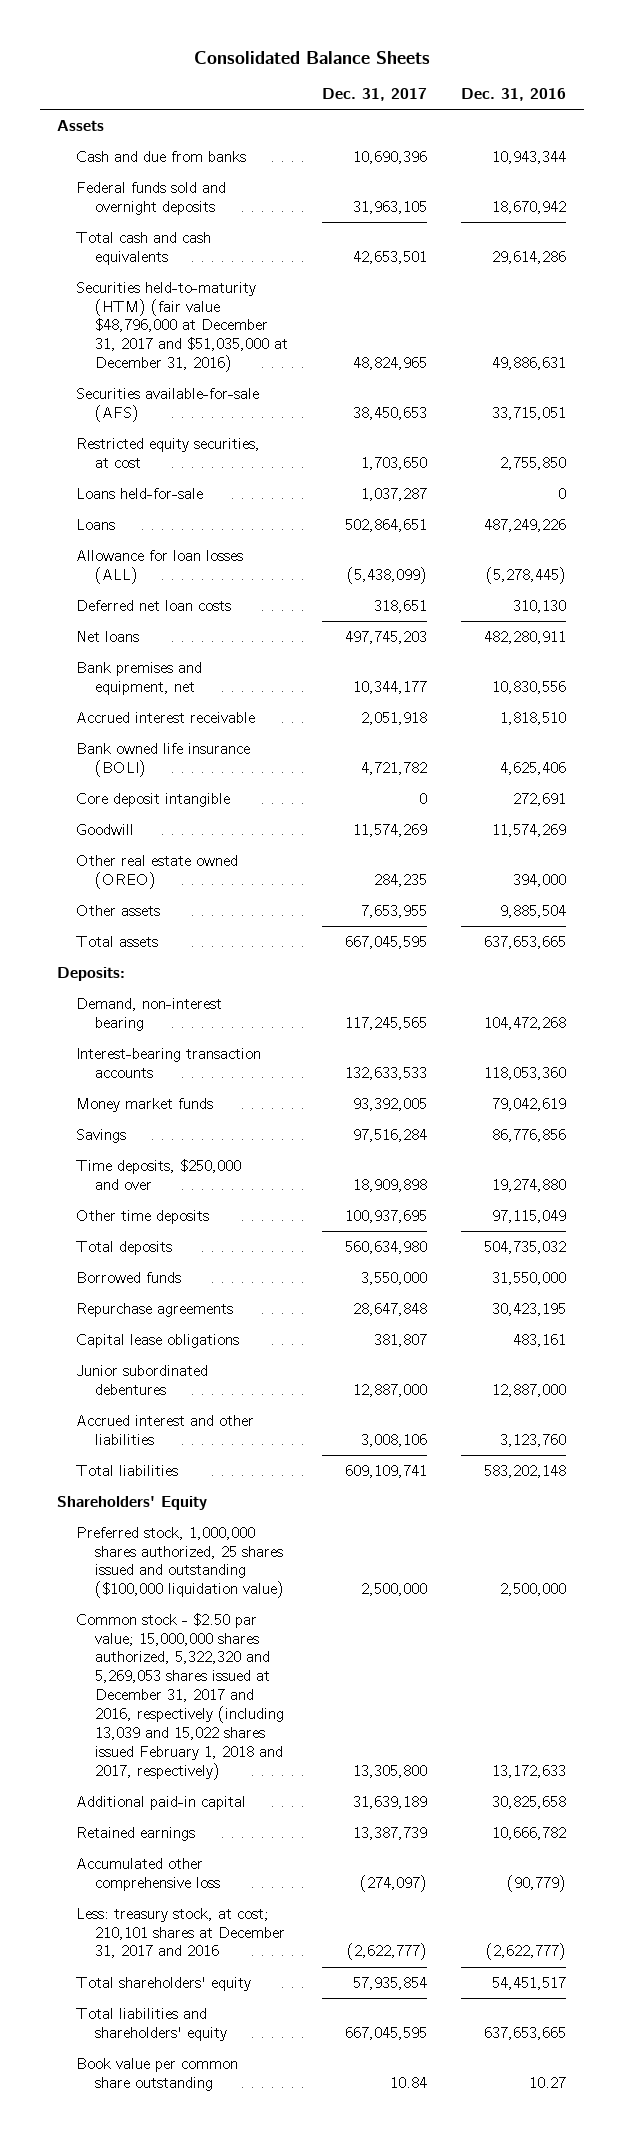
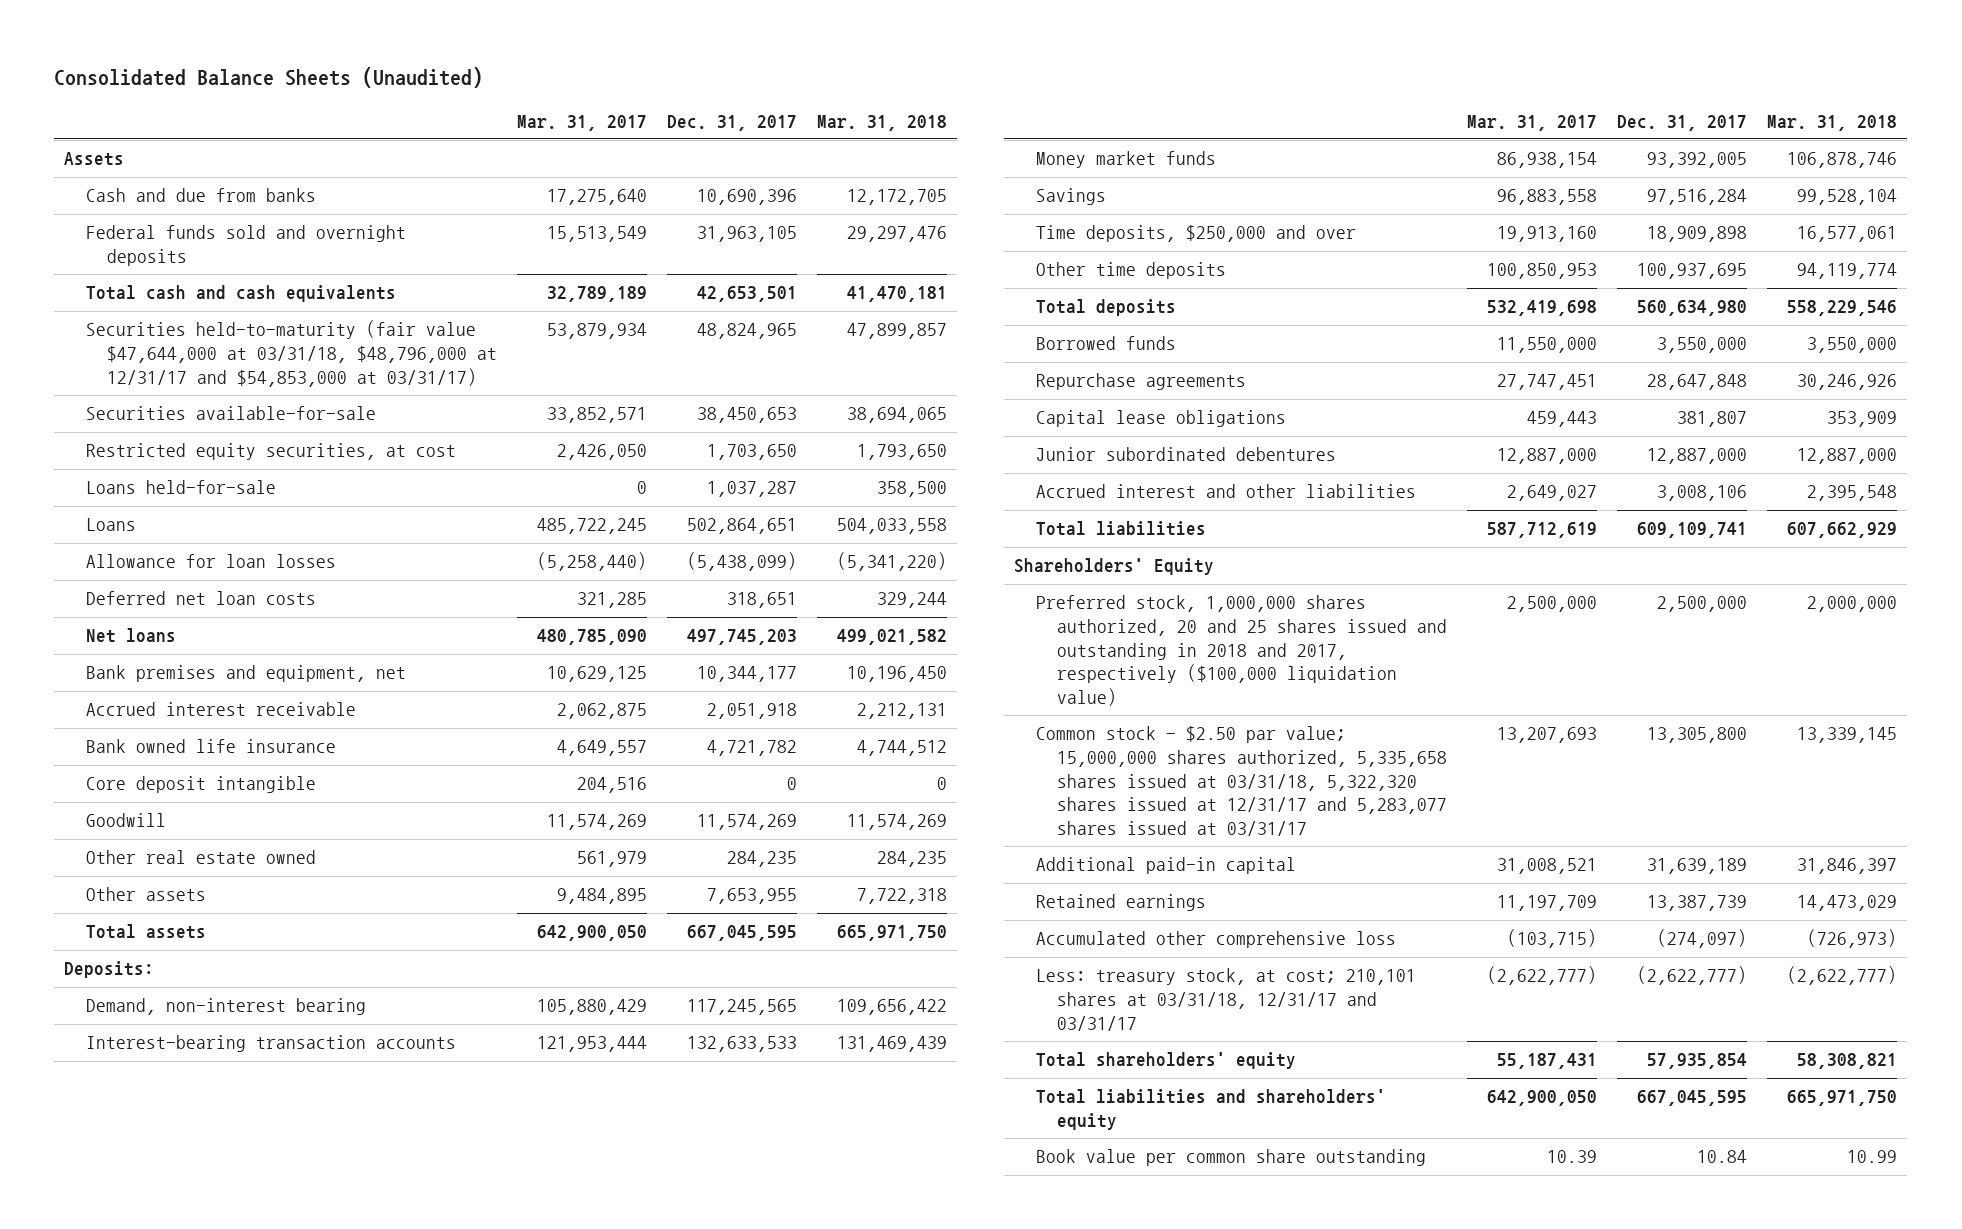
- Consolidated Balance Sheets
+ Consolidated Balance Sheets (Unaudited)
- | Dec. 31, 2017 | Dec. 31, 2016
+ | Mar. 31, 2017 | Dec. 31, 2017 | Mar. 31, 2018
- Securities held-to-maturity (HTM) (fair value $48,796,000 at December 31, 2017 and $51,035,000 at December 31, 2016) | 48,824,965 | 49,886,631
- Securities available-for-sale (AFS) | 38,450,653 | 33,715,051
+ Securities held-to-maturity (fair value $47,644,000 at 03/31/18, $48,796,000 at 12/31/17 and $54,853,000 at 03/31/17) | 53,879,934 | 48,824,965 | 47,899,857
+ Securities available-for-sale | 33,852,571 | 38,450,653 | 38,694,065
- Allowance for loan losses (ALL) | (5,438,099) | (5,278,445)
+ Allowance for loan losses | (5,258,440) | (5,438,099) | (5,341,220)
- Bank owned life insurance (BOLI) | 4,721,782 | 4,625,406
+ Bank owned life insurance | 4,649,557 | 4,721,782 | 4,744,512
- Other real estate owned (OREO) | 284,235 | 394,000
+ Other real estate owned | 561,979 | 284,235 | 284,235
- Preferred stock, 1,000,000 shares authorized, 25 shares issued and outstanding ($100,000 liquidation value) | 2,500,000 | 2,500,000
- Common stock - $2.50 par value; 15,000,000 shares authorized, 5,322,320 and 5,269,053 shares issued at December 31, 2017 and 2016, respectively (including 13,039 and 15,022 shares issued February 1, 2018 and 2017, respectively) | 13,305,800 | 13,172,633
+ Preferred stock, 1,000,000 shares authorized, 20 and 25 shares issued and outstanding in 2018 and 2017, respectively ($100,000 liquidation value) | 2,500,000 | 2,500,000 | 2,000,000
+ Common stock - $2.50 par value; 15,000,000 shares authorized, 5,335,658 shares issued at 03/31/18, 5,322,320 shares issued at 12/31/17 and 5,283,077 shares issued at 03/31/17 | 13,207,693 | 13,305,800 | 13,339,145
- Less: treasury stock, at cost; 210,101 shares at December 31, 2017 and 2016 | (2,622,777) | (2,622,777)
+ Less: treasury stock, at cost; 210,101 shares at 03/31/18, 12/31/17 and 03/31/17 | (2,622,777) | (2,622,777) | (2,622,777)

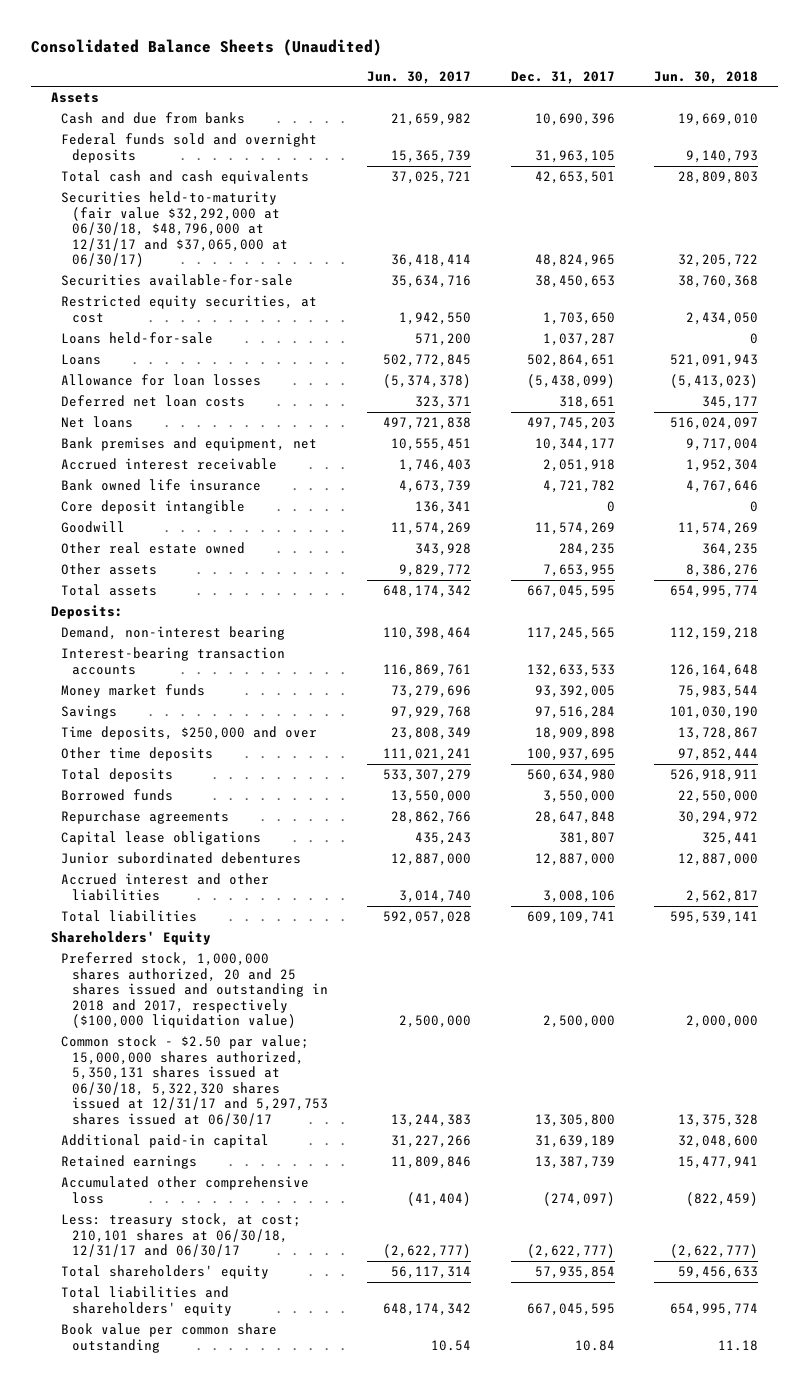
- | Mar. 31, 2017 | Dec. 31, 2017 | Mar. 31, 2018
+ | Jun. 30, 2017 | Dec. 31, 2017 | Jun. 30, 2018
- Securities held-to-maturity (fair value $47,644,000 at 03/31/18, $48,796,000 at 12/31/17 and $54,853,000 at 03/31/17) | 53,879,934 | 48,824,965 | 47,899,857
+ Securities held-to-maturity (fair value $32,292,000 at 06/30/18, $48,796,000 at 12/31/17 and $37,065,000 at 06/30/17) | 36,418,414 | 48,824,965 | 32,205,722
- Common stock - $2.50 par value; 15,000,000 shares authorized, 5,335,658 shares issued at 03/31/18, 5,322,320 shares issued at 12/31/17 and 5,283,077 shares issued at 03/31/17 | 13,207,693 | 13,305,800 | 13,339,145
+ Common stock - $2.50 par value; 15,000,000 shares authorized, 5,350,131 shares issued at 06/30/18, 5,322,320 shares issued at 12/31/17 and 5,297,753 shares issued at 06/30/17 | 13,244,383 | 13,305,800 | 13,375,328
- Less: treasury stock, at cost; 210,101 shares at 03/31/18, 12/31/17 and 03/31/17 | (2,622,777) | (2,622,777) | (2,622,777)
+ Less: treasury stock, at cost; 210,101 shares at 06/30/18, 12/31/17 and 06/30/17 | (2,622,777) | (2,622,777) | (2,622,777)

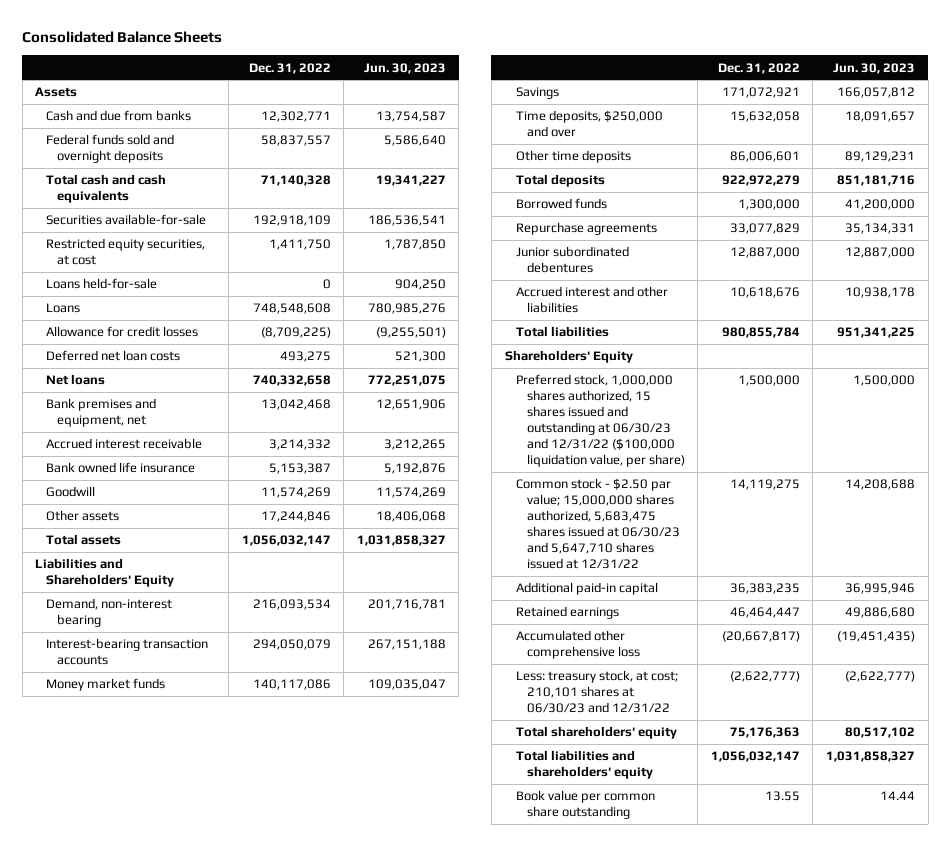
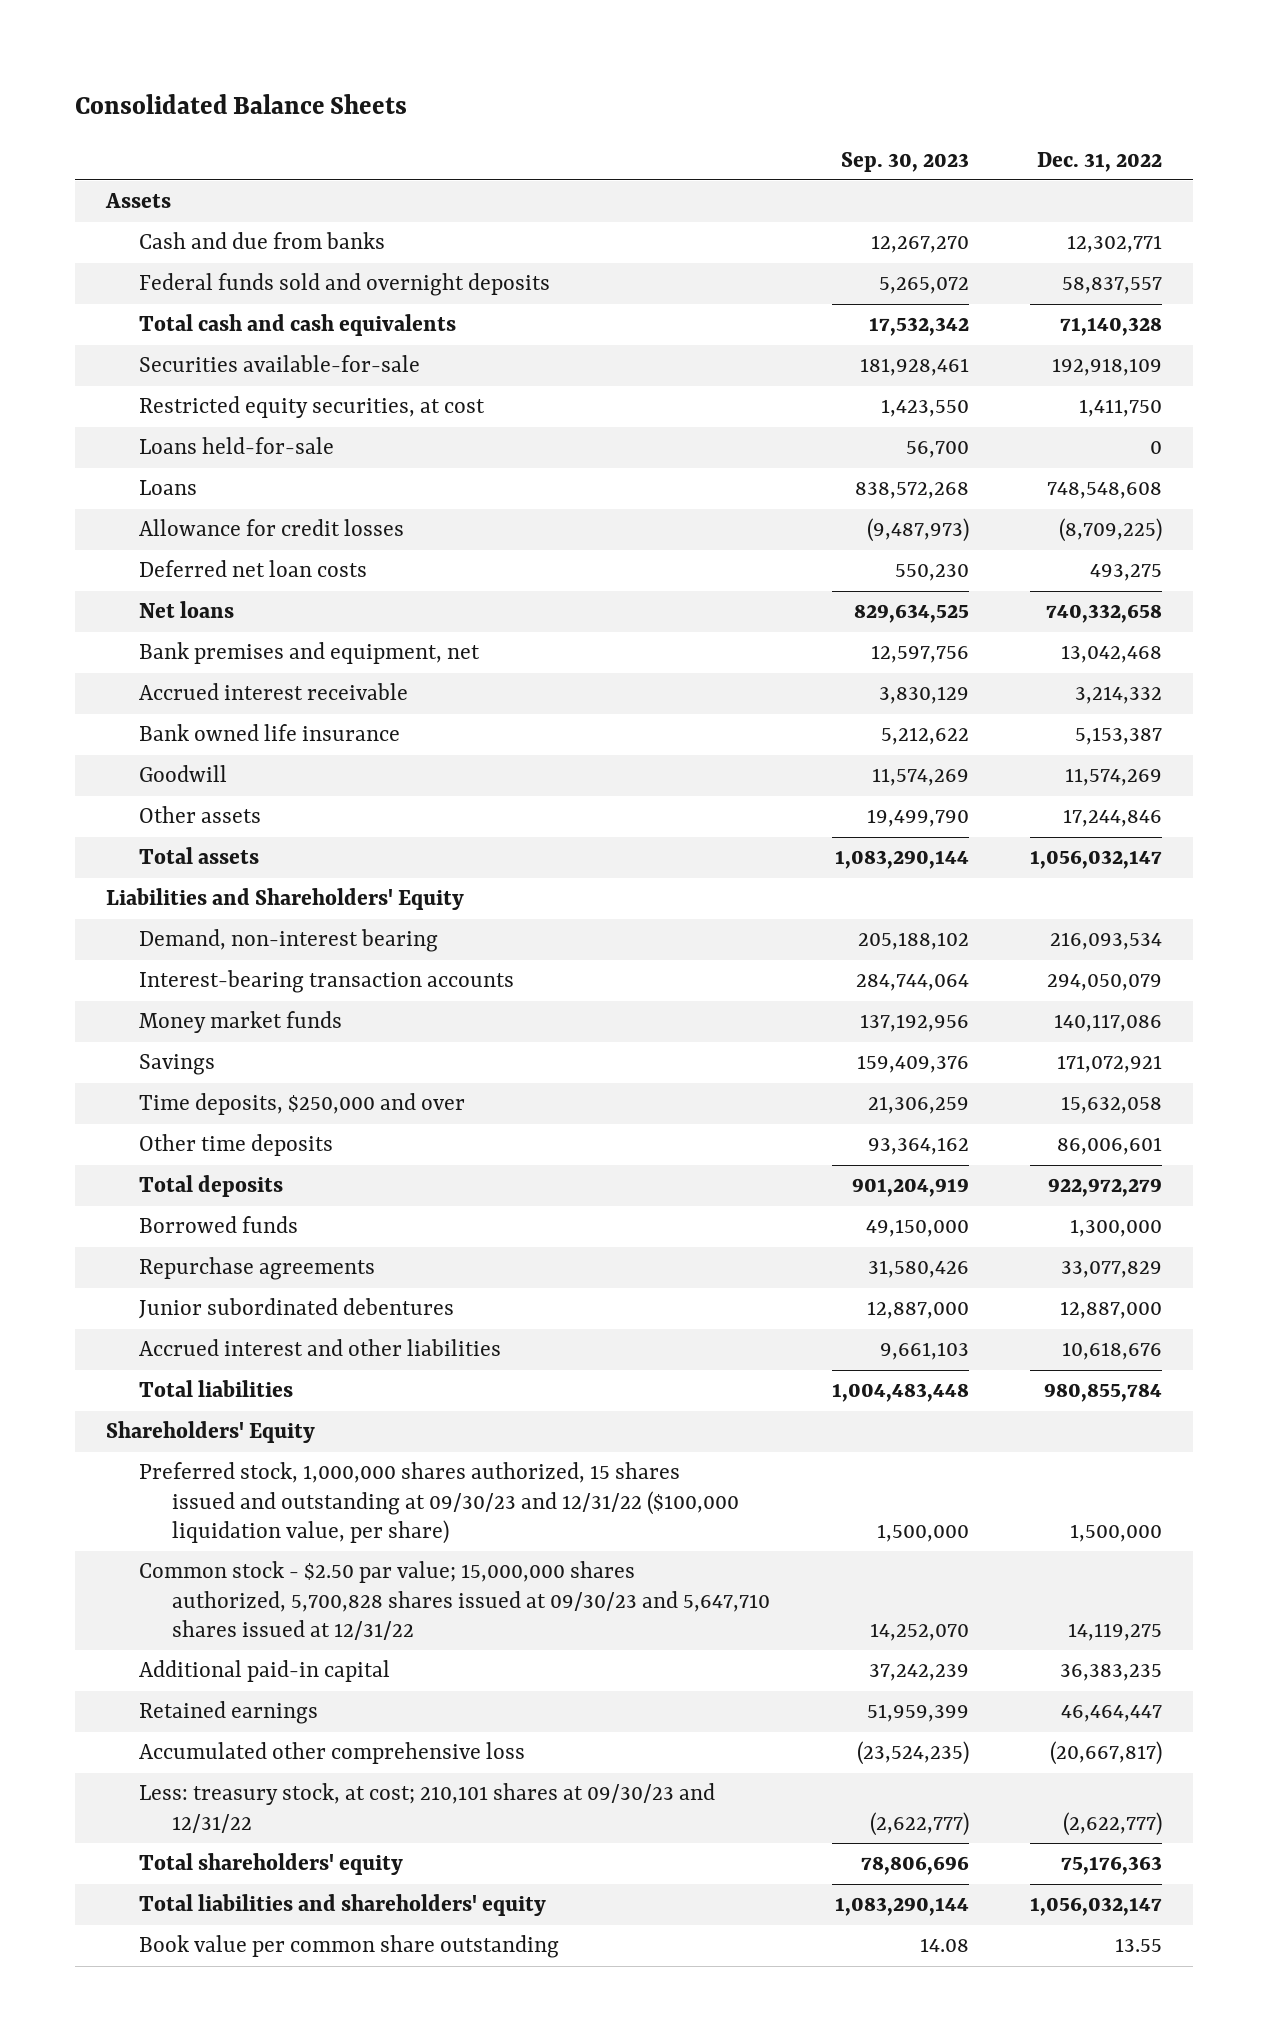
- | Dec. 31, 2022 | Jun. 30, 2023
+ | Sep. 30, 2023 | Dec. 31, 2022
- Preferred stock, 1,000,000 shares authorized, 15 shares issued and outstanding at 06/30/23 and 12/31/22 ($100,000 liquidation value, per share) | 1,500,000 | 1,500,000
- Common stock - $2.50 par value; 15,000,000 shares authorized, 5,683,475 shares issued at 06/30/23 and 5,647,710 shares issued at 12/31/22 | 14,119,275 | 14,208,688
+ Preferred stock, 1,000,000 shares authorized, 15 shares issued and outstanding at 09/30/23 and 12/31/22 ($100,000 liquidation value, per share) | 1,500,000 | 1,500,000
+ Common stock - $2.50 par value; 15,000,000 shares authorized, 5,700,828 shares issued at 09/30/23 and 5,647,710 shares issued at 12/31/22 | 14,252,070 | 14,119,275
- Less: treasury stock, at cost; 210,101 shares at 06/30/23 and 12/31/22 | (2,622,777) | (2,622,777)
+ Less: treasury stock, at cost; 210,101 shares at 09/30/23 and 12/31/22 | (2,622,777) | (2,622,777)

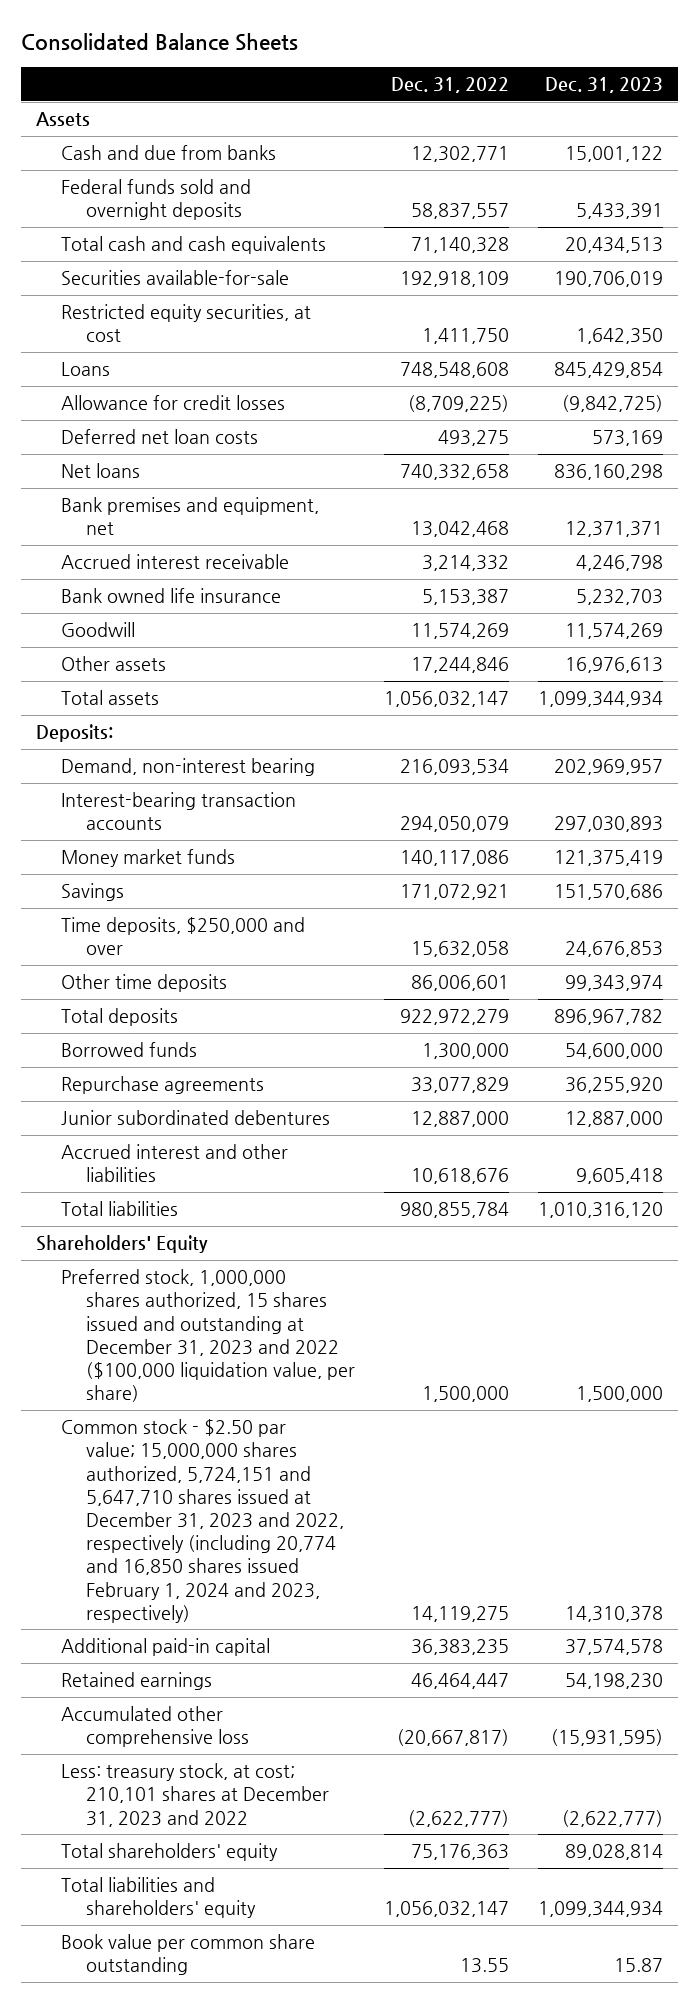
- | Sep. 30, 2023 | Dec. 31, 2022
+ | Dec. 31, 2022 | Dec. 31, 2023
- Loans held-for-sale | 56,700 | 0
- Liabilities and Shareholders' Equity
+ Deposits:
- Preferred stock, 1,000,000 shares authorized, 15 shares issued and outstanding at 09/30/23 and 12/31/22 ($100,000 liquidation value, per share) | 1,500,000 | 1,500,000
- Common stock - $2.50 par value; 15,000,000 shares authorized, 5,700,828 shares issued at 09/30/23 and 5,647,710 shares issued at 12/31/22 | 14,252,070 | 14,119,275
+ Preferred stock, 1,000,000 shares authorized, 15 shares issued and outstanding at December 31, 2023 and 2022 ($100,000 liquidation value, per share) | 1,500,000 | 1,500,000
+ Common stock - $2.50 par value; 15,000,000 shares authorized, 5,724,151 and 5,647,710 shares issued at December 31, 2023 and 2022, respectively (including 20,774 and 16,850 shares issued February 1, 2024 and 2023, respectively) | 14,119,275 | 14,310,378
- Less: treasury stock, at cost; 210,101 shares at 09/30/23 and 12/31/22 | (2,622,777) | (2,622,777)
+ Less: treasury stock, at cost; 210,101 shares at December 31, 2023 and 2022 | (2,622,777) | (2,622,777)

